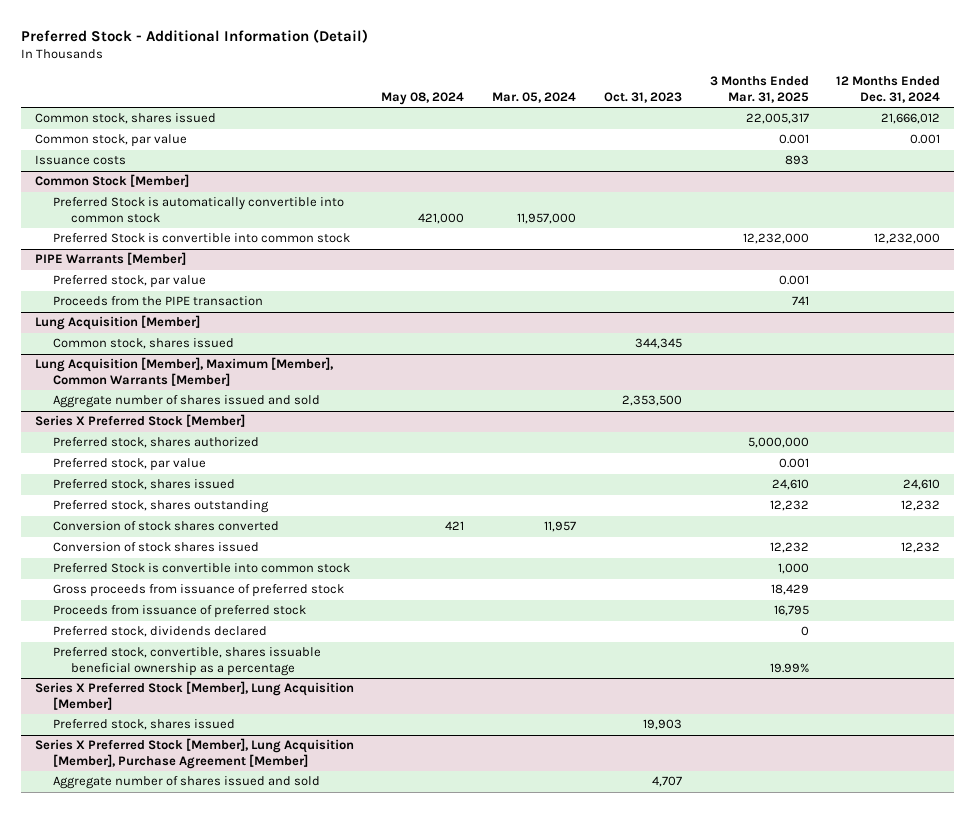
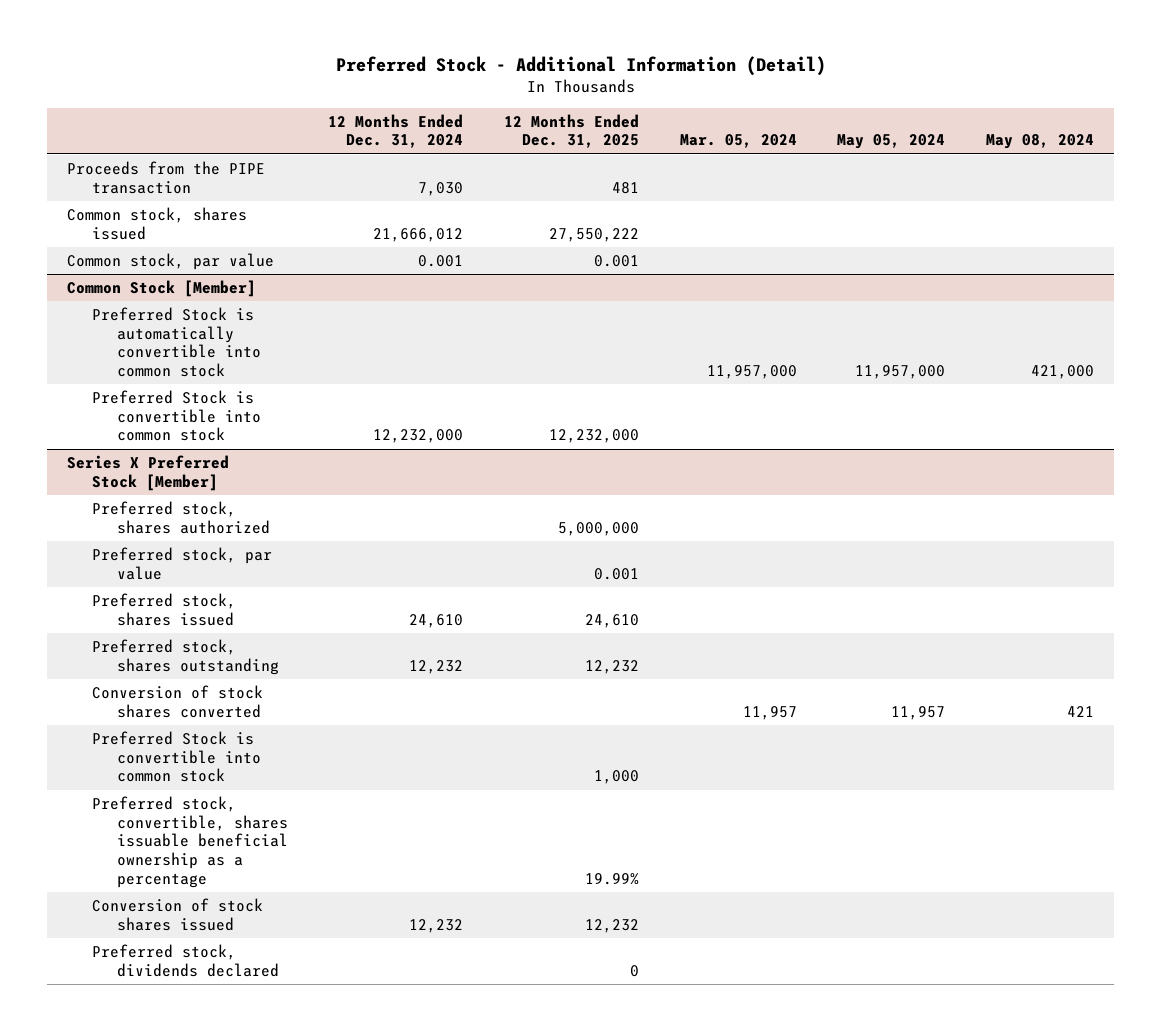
- | May 08, 2024 | Mar. 05, 2024 | Oct. 31, 2023 | 3 Months Ended Mar. 31, 2025 | 12 Months Ended Dec. 31, 2024
+ | 12 Months Ended Dec. 31, 2024 | 12 Months Ended Dec. 31, 2025 | Mar. 05, 2024 | May 05, 2024 | May 08, 2024
+ Proceeds from the PIPE transaction | 7,030 | 481 | | |
- Issuance costs | | | | 893 |
- PIPE Warrants [Member]
- Preferred stock, par value | | | | 0.001 |
- Proceeds from the PIPE transaction | | | | 741 |
- Lung Acquisition [Member]
- Common stock, shares issued | | | 344,345 | |
- Lung Acquisition [Member], Maximum [Member], Common Warrants [Member]
- Aggregate number of shares issued and sold | | | 2,353,500 | |
@ Series X Preferred Stock [Member]
- Gross proceeds from issuance of preferred stock | | | | 18,429 |
- Proceeds from issuance of preferred stock | | | | 16,795 |
- Series X Preferred Stock [Member], Lung Acquisition [Member]
- Preferred stock, shares issued | | | 19,903 | |
- Series X Preferred Stock [Member], Lung Acquisition [Member], Purchase Agreement [Member]
- Aggregate number of shares issued and sold | | | 4,707 | |
@ Series X Preferred Stock [Member]
moved down: Conversion of stock shares issued | 12,232 | 12,232 | | |
moved down: Preferred stock, dividends declared | | 0 | | |

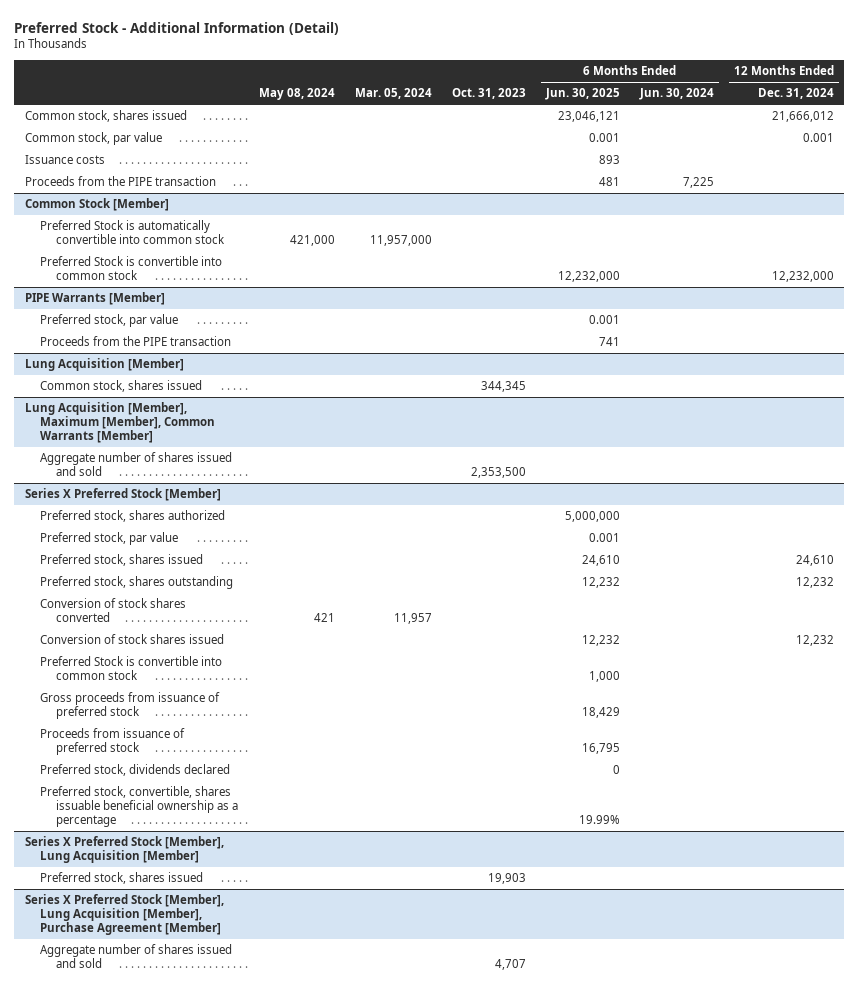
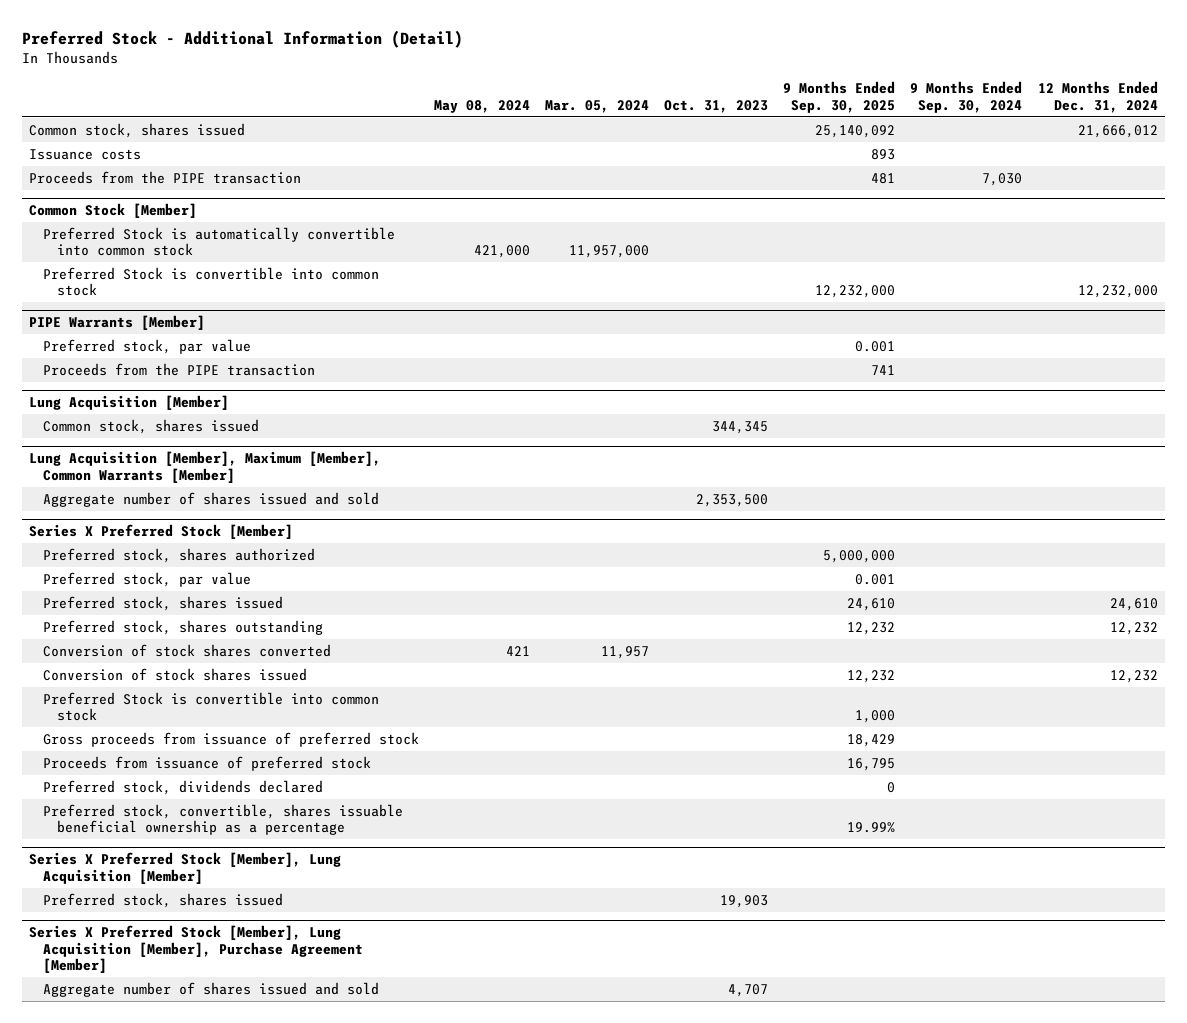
- | May 08, 2024 | Mar. 05, 2024 | Oct. 31, 2023 | 6 Months Ended Jun. 30, 2025 | 6 Months Ended Jun. 30, 2024 | 12 Months Ended Dec. 31, 2024
+ | May 08, 2024 | Mar. 05, 2024 | Oct. 31, 2023 | 9 Months Ended Sep. 30, 2025 | 9 Months Ended Sep. 30, 2024 | 12 Months Ended Dec. 31, 2024
- Common stock, par value | | | | 0.001 | | 0.001

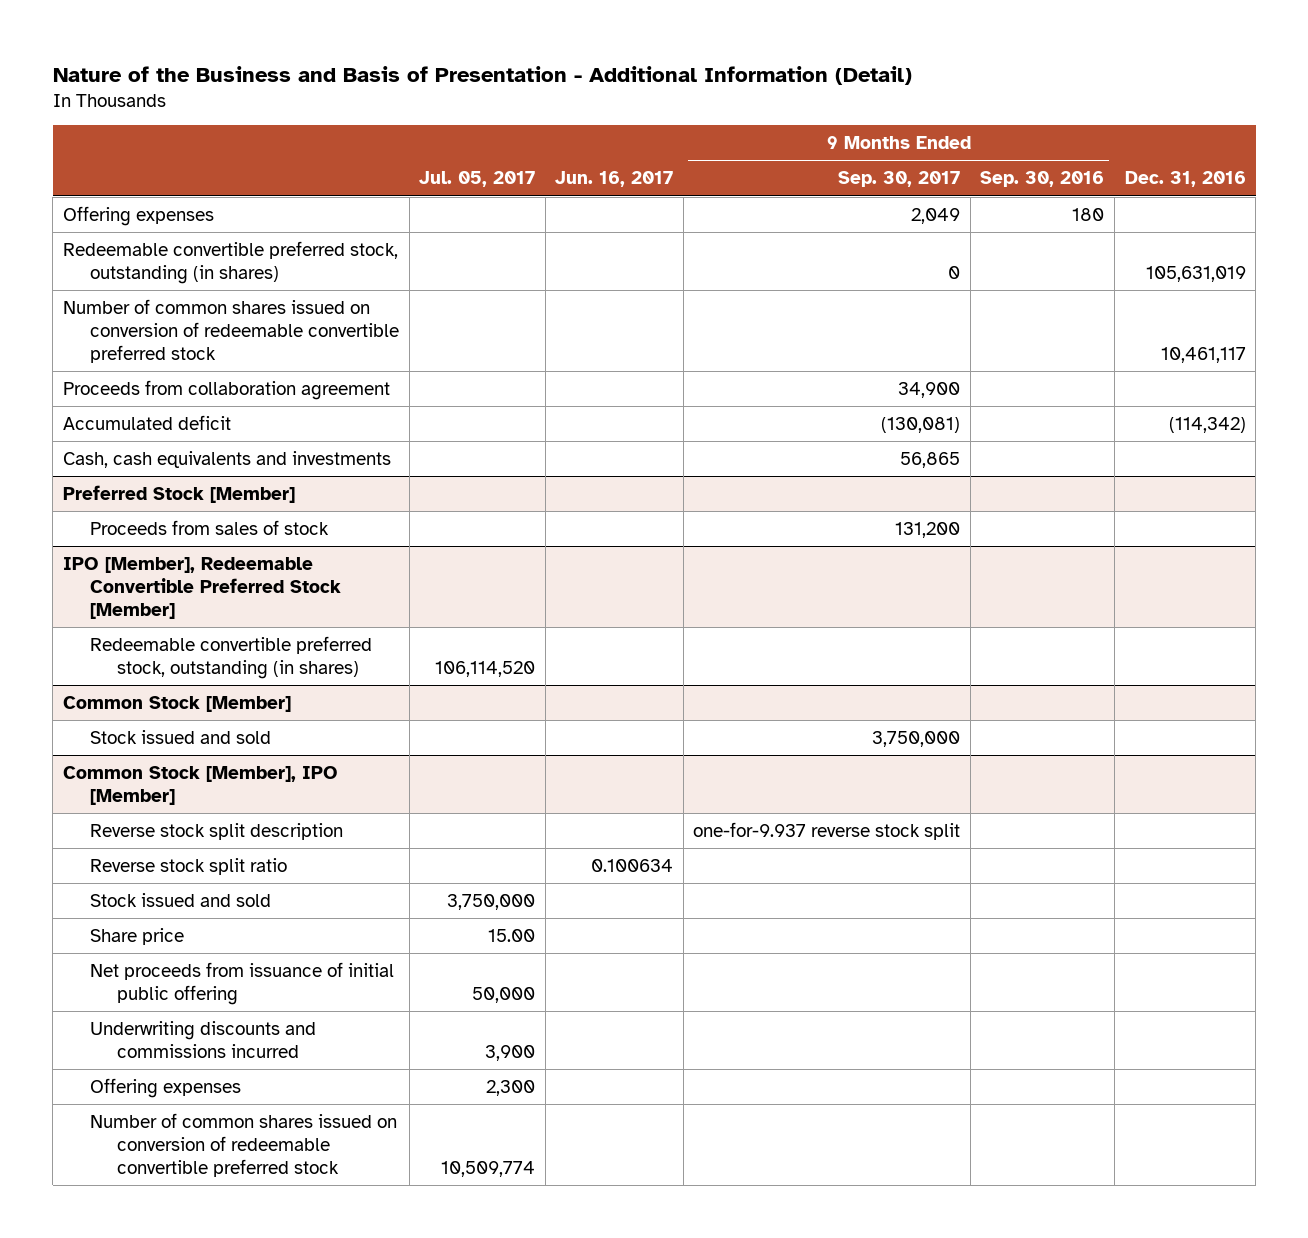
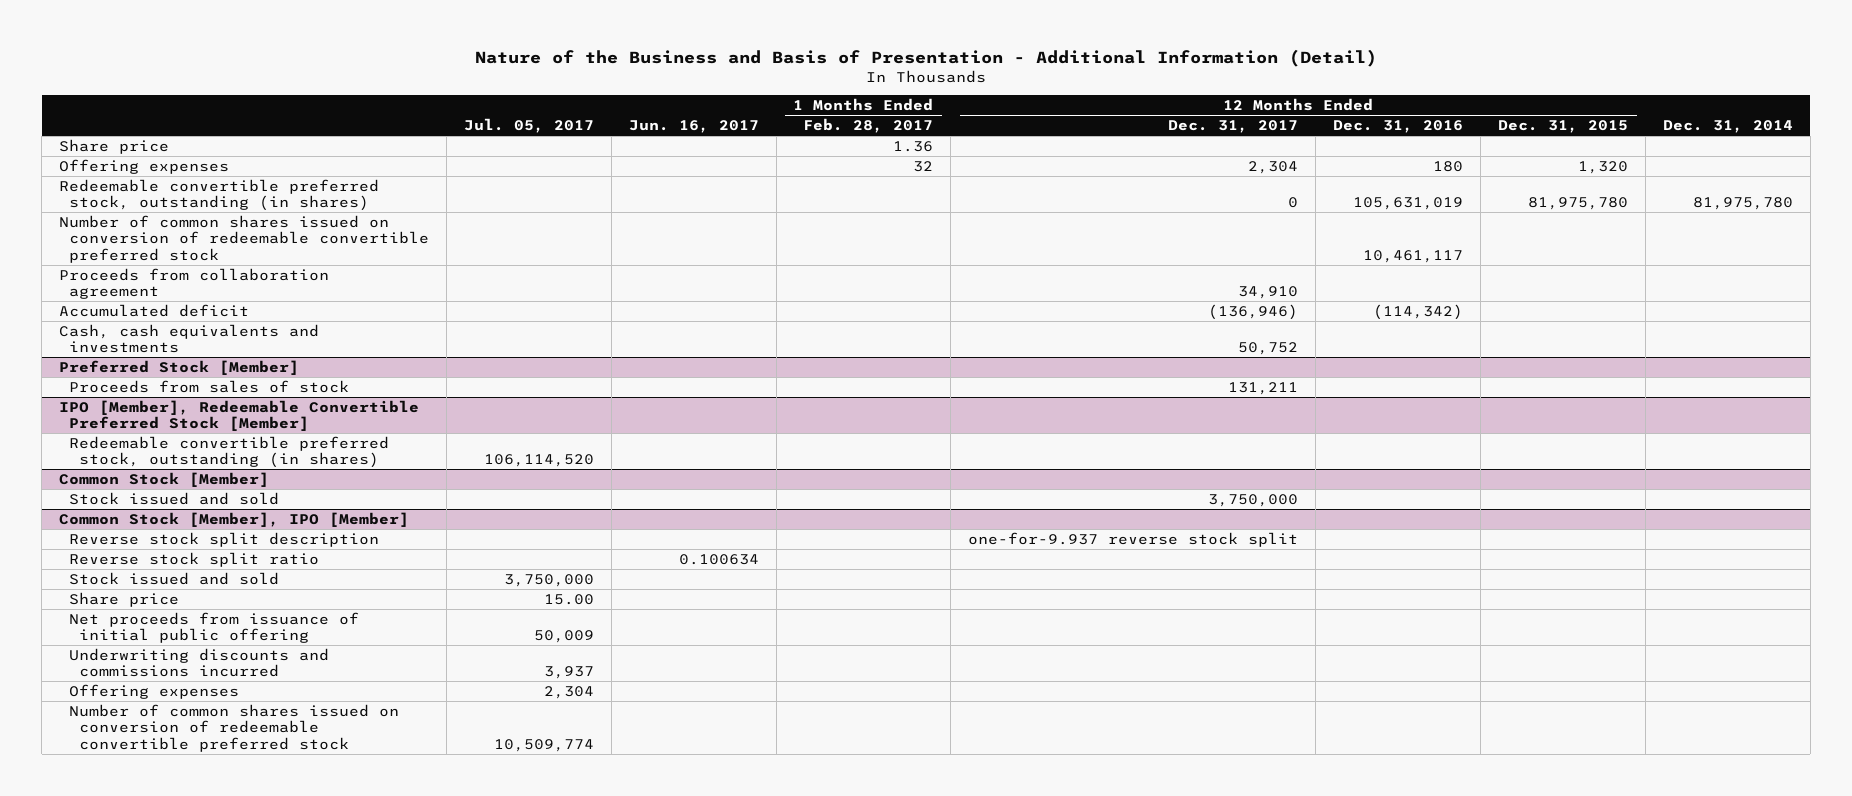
- | Jul. 05, 2017 | Jun. 16, 2017 | 9 Months Ended Sep. 30, 2017 | 9 Months Ended Sep. 30, 2016 | Dec. 31, 2016
+ | Jul. 05, 2017 | Jun. 16, 2017 | 1 Months Ended Feb. 28, 2017 | 12 Months Ended Dec. 31, 2017 | 12 Months Ended Dec. 31, 2016 | 12 Months Ended Dec. 31, 2015 | Dec. 31, 2014
+ Share price | | | 1.36 | | | |
@ Common Stock [Member], IPO [Member]
- Net proceeds from issuance of initial public offering | 50,000 | | | |
- Underwriting discounts and commissions incurred | 3,900 | | | |
- Offering expenses | 2,300 | | | |
+ Net proceeds from issuance of initial public offering | 50,009 | | | | | |
+ Underwriting discounts and commissions incurred | 3,937 | | | | | |
+ Offering expenses | 2,304 | | | | | |

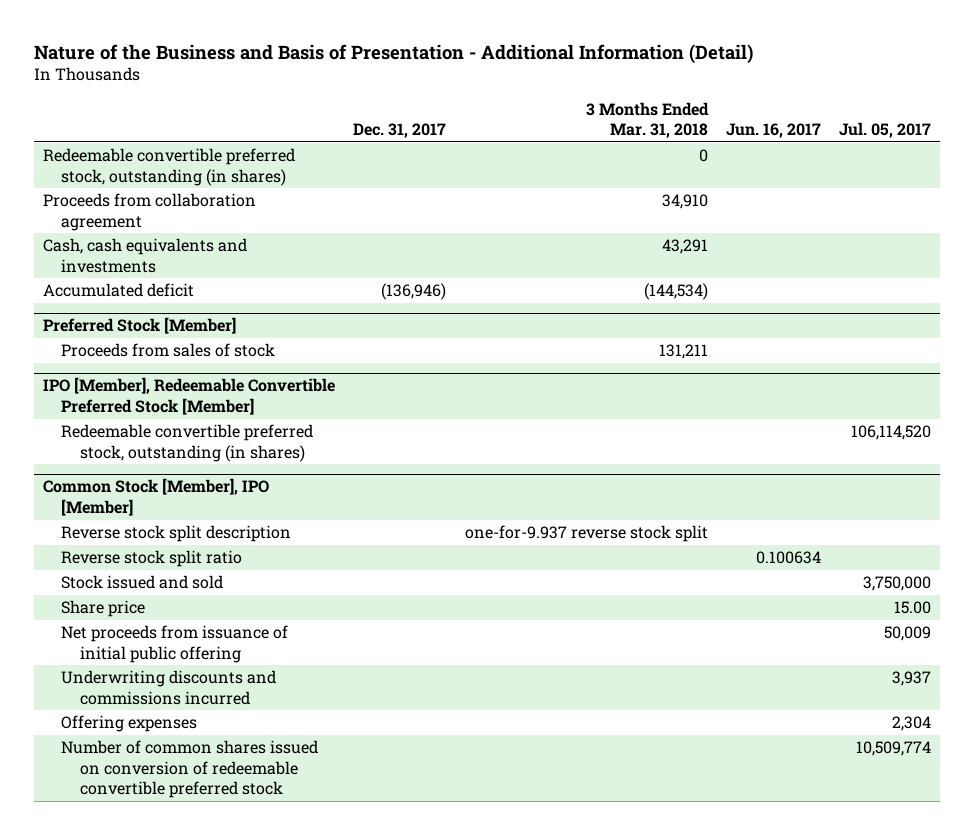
- | Jul. 05, 2017 | Jun. 16, 2017 | 1 Months Ended Feb. 28, 2017 | 12 Months Ended Dec. 31, 2017 | 12 Months Ended Dec. 31, 2016 | 12 Months Ended Dec. 31, 2015 | Dec. 31, 2014
+ | Dec. 31, 2017 | 3 Months Ended Mar. 31, 2018 | Jun. 16, 2017 | Jul. 05, 2017
- Share price | | | 1.36 | | | |
- Offering expenses | | | 32 | 2,304 | 180 | 1,320 |
- Number of common shares issued on conversion of redeemable convertible preferred stock | | | | | 10,461,117 | |
moved down: Accumulated deficit | (136,946) | (144,534) | |
- Common Stock [Member]
- Stock issued and sold | | | | 3,750,000 | | |

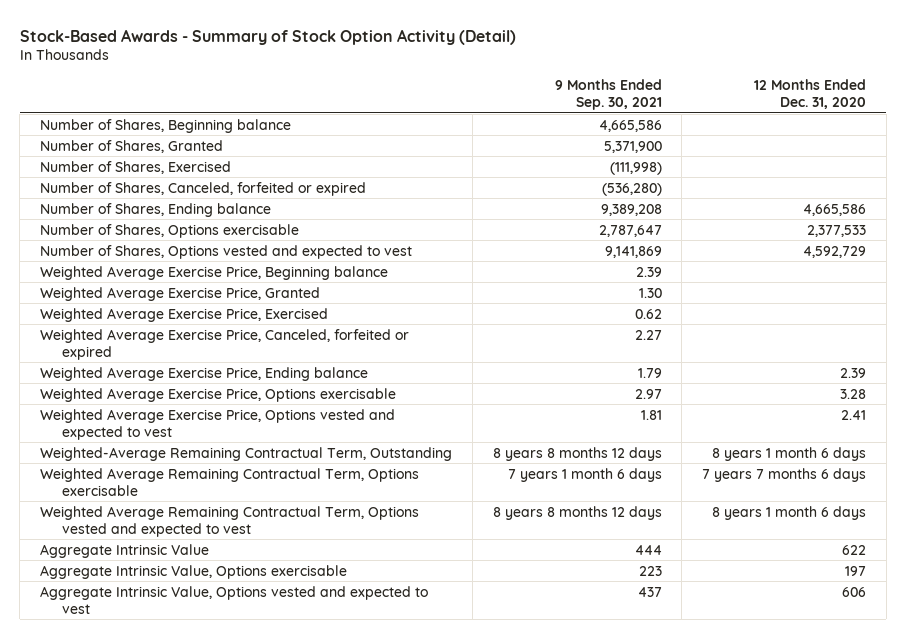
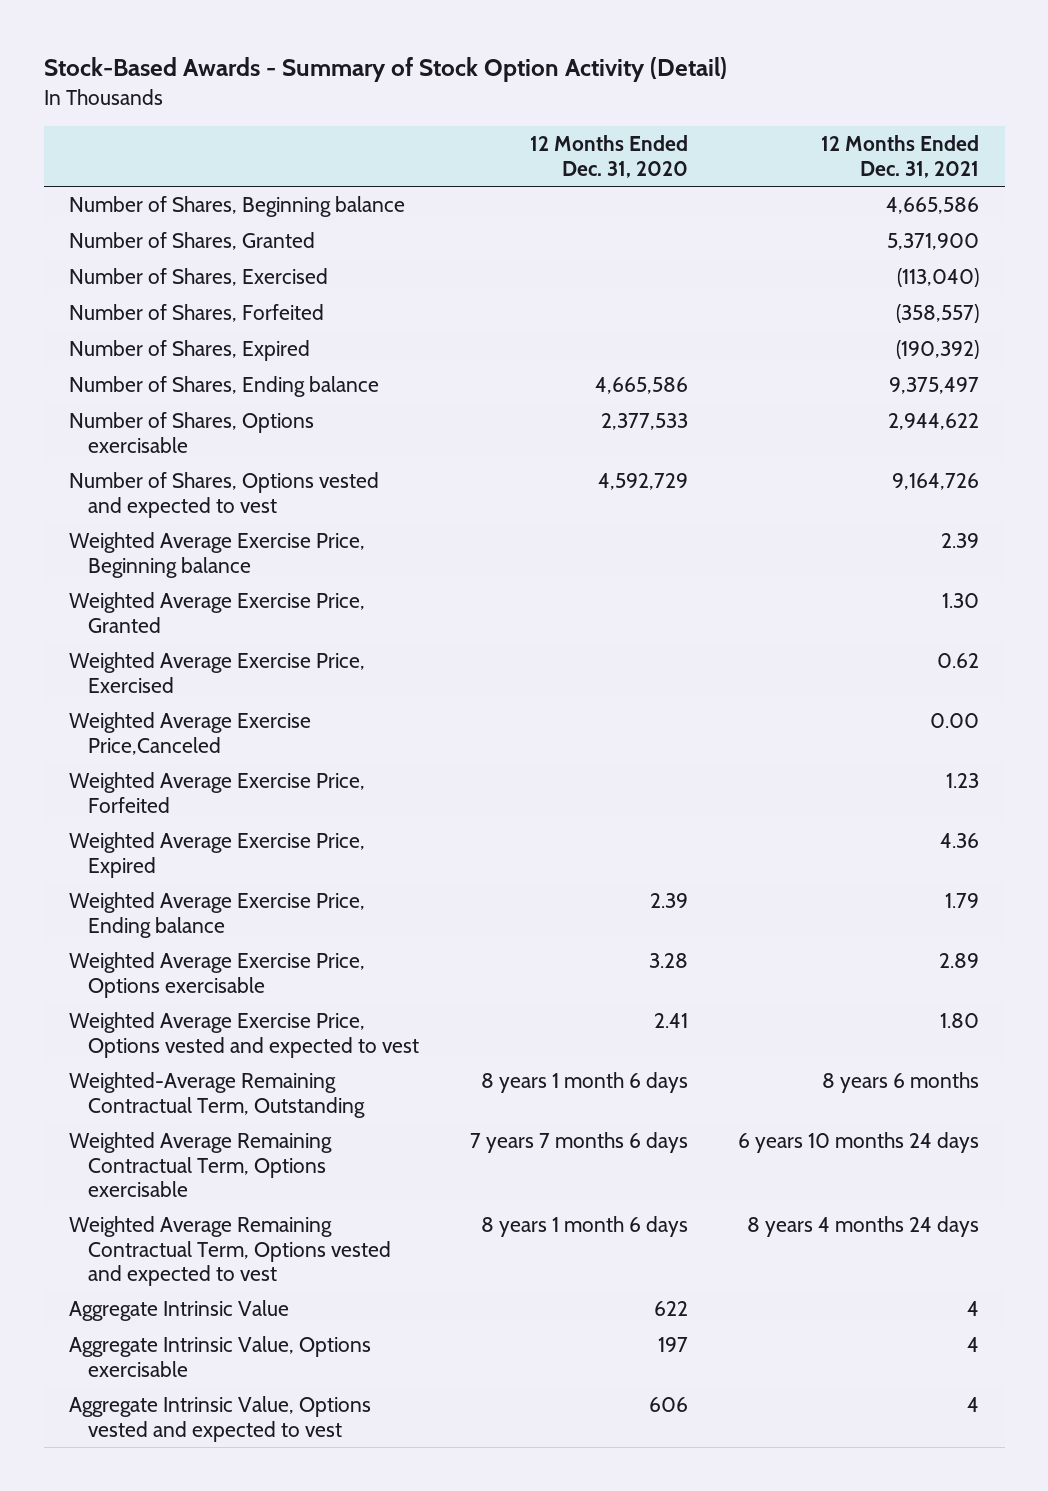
- | 9 Months Ended Sep. 30, 2021 | 12 Months Ended Dec. 31, 2020
+ | 12 Months Ended Dec. 31, 2020 | 12 Months Ended Dec. 31, 2021
- Number of Shares, Canceled, forfeited or expired | (536,280) |
+ Number of Shares, Forfeited | | (358,557)
+ Number of Shares, Expired | | (190,392)
- Weighted Average Exercise Price, Canceled, forfeited or expired | 2.27 |
+ Weighted Average Exercise Price,Canceled | | 0.00
+ Weighted Average Exercise Price, Forfeited | | 1.23
+ Weighted Average Exercise Price, Expired | | 4.36

